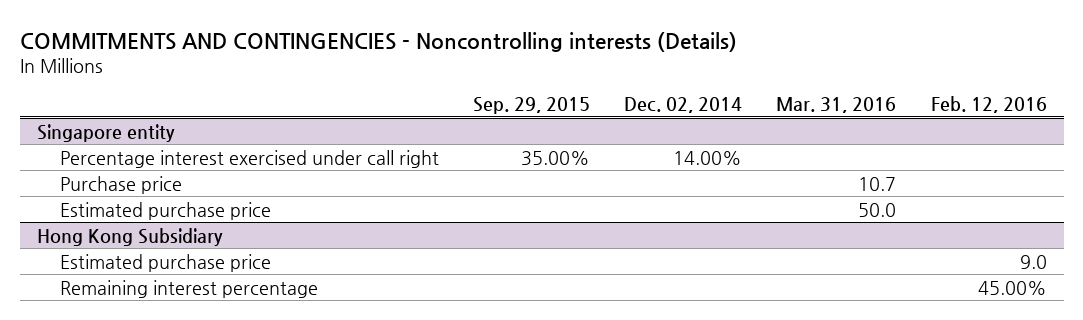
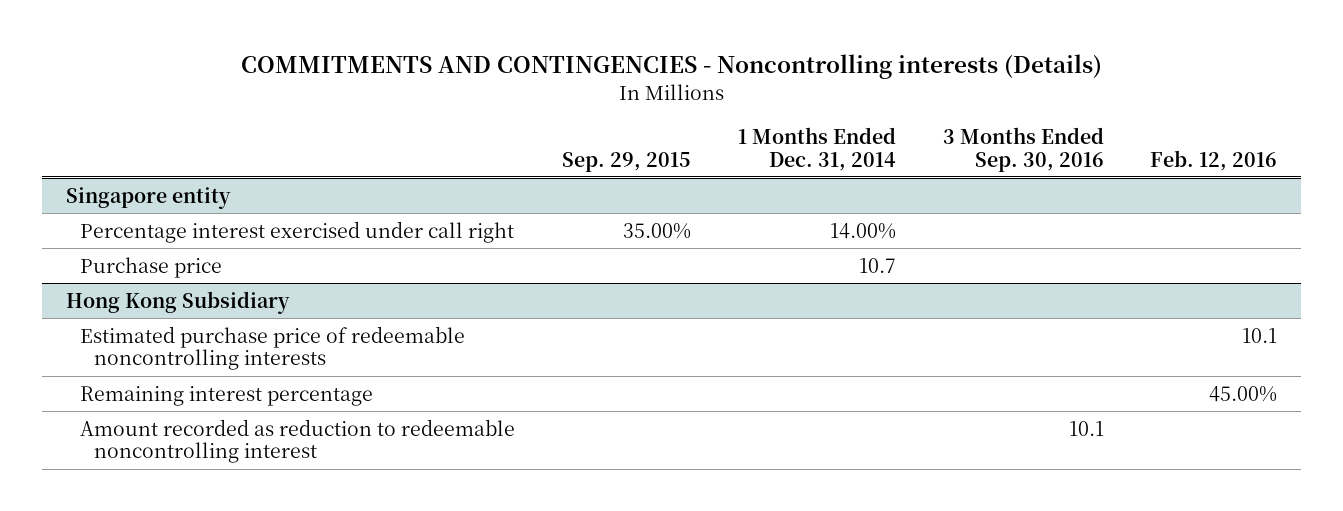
- | Sep. 29, 2015 | Dec. 02, 2014 | Mar. 31, 2016 | Feb. 12, 2016
+ | Sep. 29, 2015 | 1 Months Ended Dec. 31, 2014 | 3 Months Ended Sep. 30, 2016 | Feb. 12, 2016
@ Singapore entity
- Estimated purchase price | | | 50.0 |
@ Hong Kong Subsidiary
- Estimated purchase price | | | | 9.0
+ Estimated purchase price of redeemable noncontrolling interests | | | | 10.1
+ Amount recorded as reduction to redeemable noncontrolling interest | | | 10.1 |

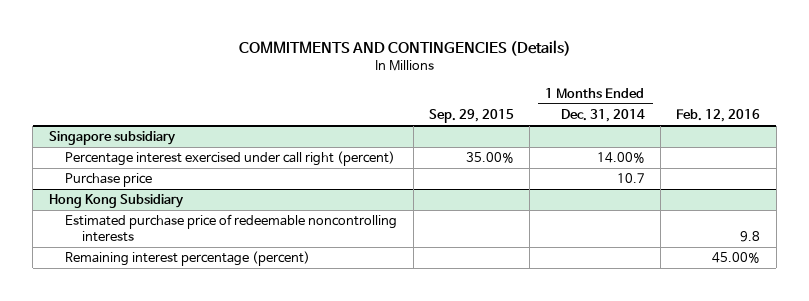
- COMMITMENTS AND CONTINGENCIES - Noncontrolling interests (Details)
+ COMMITMENTS AND CONTINGENCIES (Details)
- | Sep. 29, 2015 | 1 Months Ended Dec. 31, 2014 | 3 Months Ended Sep. 30, 2016 | Feb. 12, 2016
+ | Sep. 29, 2015 | 1 Months Ended Dec. 31, 2014 | Feb. 12, 2016
- Singapore entity
- Percentage interest exercised under call right | 35.00% | 14.00% | |
+ Singapore subsidiary
+ Percentage interest exercised under call right (percent) | 35.00% | 14.00% |
@ Hong Kong Subsidiary
- Estimated purchase price of redeemable noncontrolling interests | | | | 10.1
- Remaining interest percentage | | | | 45.00%
- Amount recorded as reduction to redeemable noncontrolling interest | | | 10.1 |
+ Estimated purchase price of redeemable noncontrolling interests | | | 9.8
+ Remaining interest percentage (percent) | | | 45.00%

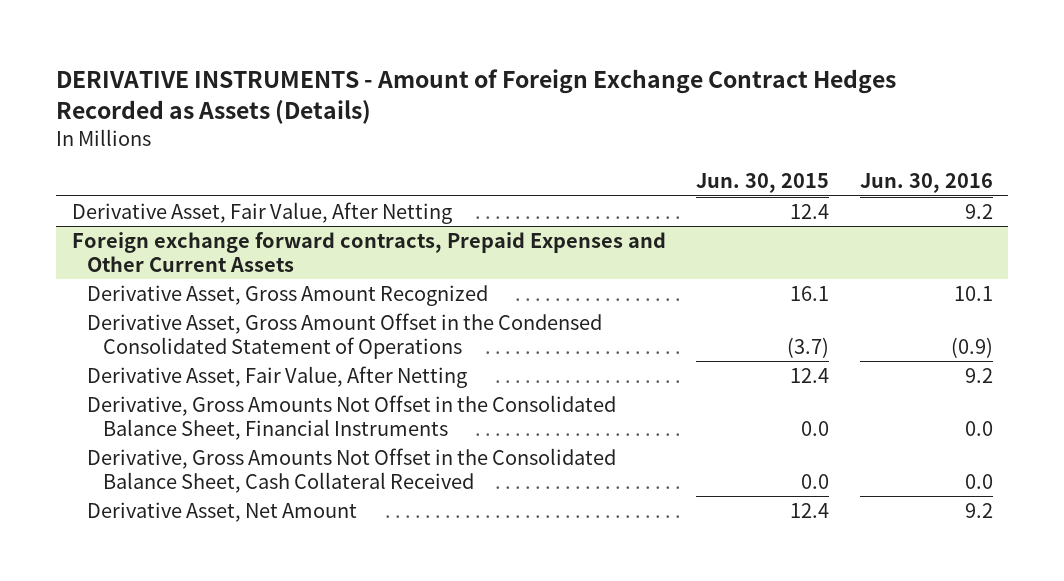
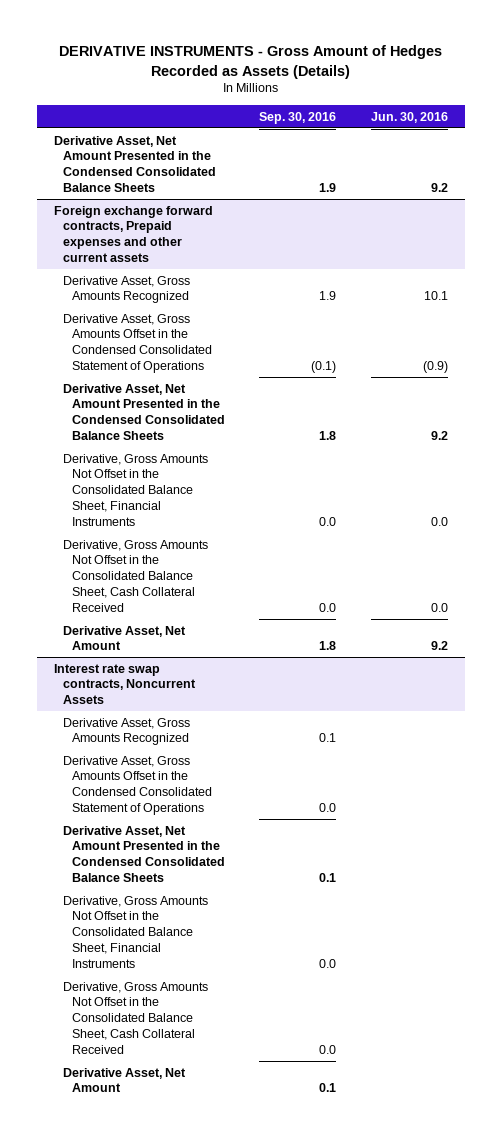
- DERIVATIVE INSTRUMENTS - Amount of Foreign Exchange Contract Hedges Recorded as Assets (Details)
+ DERIVATIVE INSTRUMENTS - Gross Amount of Hedges Recorded as Assets (Details)
- | Jun. 30, 2015 | Jun. 30, 2016
+ | Sep. 30, 2016 | Jun. 30, 2016
- Derivative Asset, Fair Value, After Netting | 12.4 | 9.2
- Foreign exchange forward contracts, Prepaid Expenses and Other Current Assets
- Derivative Asset, Gross Amount Recognized | 16.1 | 10.1
- Derivative Asset, Gross Amount Offset in the Condensed Consolidated Statement of Operations | (3.7) | (0.9)
- Derivative Asset, Fair Value, After Netting | 12.4 | 9.2
+ Derivative Asset, Net Amount Presented in the Condensed Consolidated Balance Sheets | 1.9 | 9.2
+ Foreign exchange forward contracts, Prepaid expenses and other current assets
+ Derivative Asset, Gross Amounts Recognized | 1.9 | 10.1
+ Derivative Asset, Gross Amounts Offset in the Condensed Consolidated Statement of Operations | (0.1) | (0.9)
+ Derivative Asset, Net Amount Presented in the Condensed Consolidated Balance Sheets | 1.8 | 9.2
+ Interest rate swap contracts, Noncurrent Assets
+ Derivative Asset, Gross Amounts Recognized | 0.1 |
+ Derivative Asset, Gross Amounts Offset in the Condensed Consolidated Statement of Operations | 0.0 |
+ Derivative Asset, Net Amount Presented in the Condensed Consolidated Balance Sheets | 0.1 |
+ Derivative, Gross Amounts Not Offset in the Consolidated Balance Sheet, Financial Instruments | 0.0 |
+ Derivative, Gross Amounts Not Offset in the Consolidated Balance Sheet, Cash Collateral Received | 0.0 |
+ Derivative Asset, Net Amount | 0.1 |

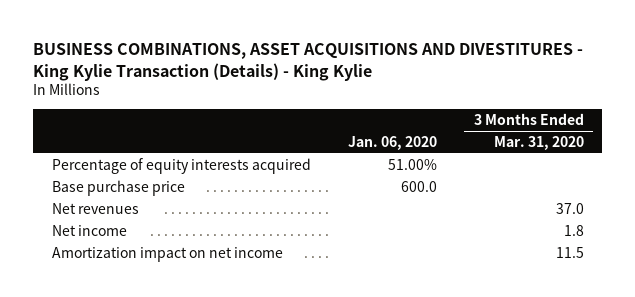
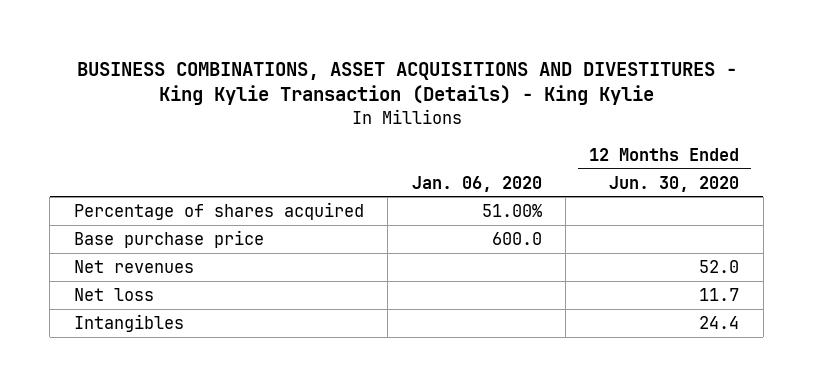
- | Jan. 06, 2020 | 3 Months Ended Mar. 31, 2020
+ | Jan. 06, 2020 | 12 Months Ended Jun. 30, 2020
- Percentage of equity interests acquired | 51.00% |
+ Percentage of shares acquired | 51.00% |
- Net income | | 1.8
- Amortization impact on net income | | 11.5
+ Net loss | | 11.7
+ Intangibles | | 24.4

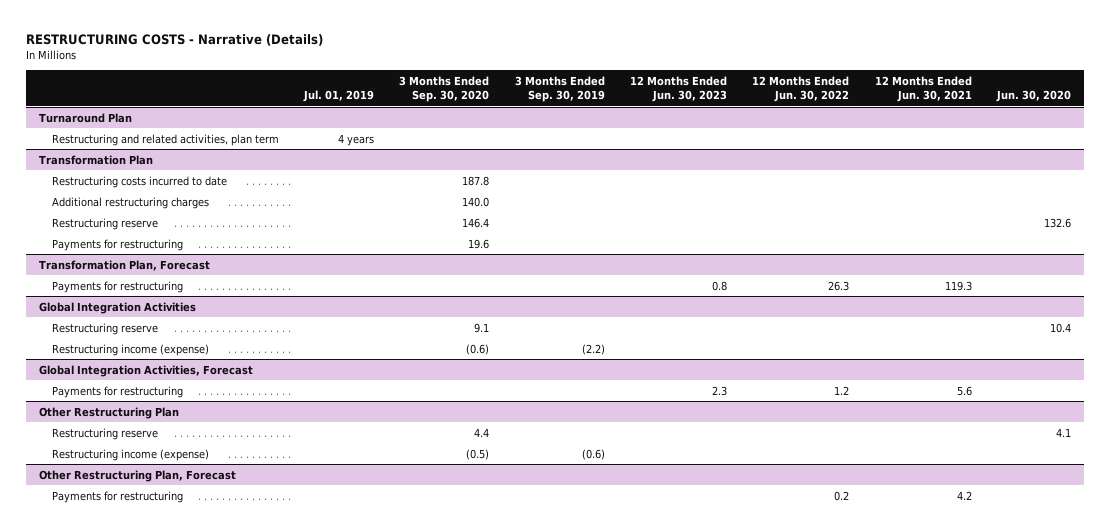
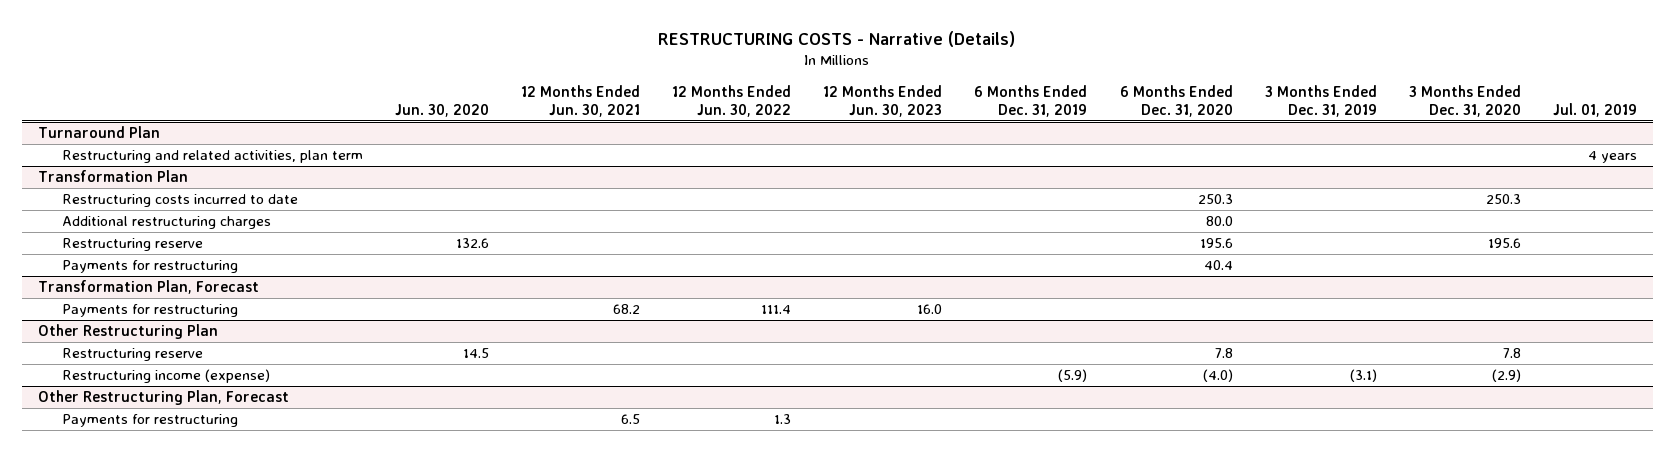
- | Jul. 01, 2019 | 3 Months Ended Sep. 30, 2020 | 3 Months Ended Sep. 30, 2019 | 12 Months Ended Jun. 30, 2023 | 12 Months Ended Jun. 30, 2022 | 12 Months Ended Jun. 30, 2021 | Jun. 30, 2020
+ | Jun. 30, 2020 | 12 Months Ended Jun. 30, 2021 | 12 Months Ended Jun. 30, 2022 | 12 Months Ended Jun. 30, 2023 | 6 Months Ended Dec. 31, 2019 | 6 Months Ended Dec. 31, 2020 | 3 Months Ended Dec. 31, 2019 | 3 Months Ended Dec. 31, 2020 | Jul. 01, 2019
@ Transformation Plan, Forecast
- Payments for restructuring | | | | 0.8 | 26.3 | 119.3 |
- Global Integration Activities
- Restructuring reserve | | 9.1 | | | | | 10.4
- Restructuring income (expense) | | (0.6) | (2.2) | | | |
- Global Integration Activities, Forecast
- Payments for restructuring | | | | 2.3 | 1.2 | 5.6 |
@ Transformation Plan, Forecast
+ Payments for restructuring | | 68.2 | 111.4 | 16.0 | | | | |
@ Other Restructuring Plan
- Restructuring reserve | | 4.4 | | | | | 4.1
+ Restructuring reserve | 14.5 | | | | | 7.8 | | 7.8 |
@ Other Restructuring Plan, Forecast
- Payments for restructuring | | | | | 0.2 | 4.2 |
+ Payments for restructuring | | 6.5 | 1.3 | | | | | |

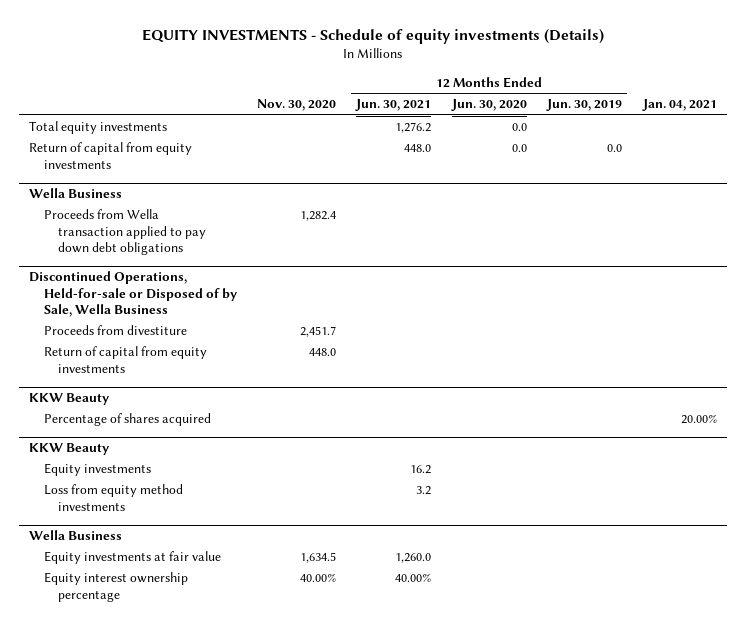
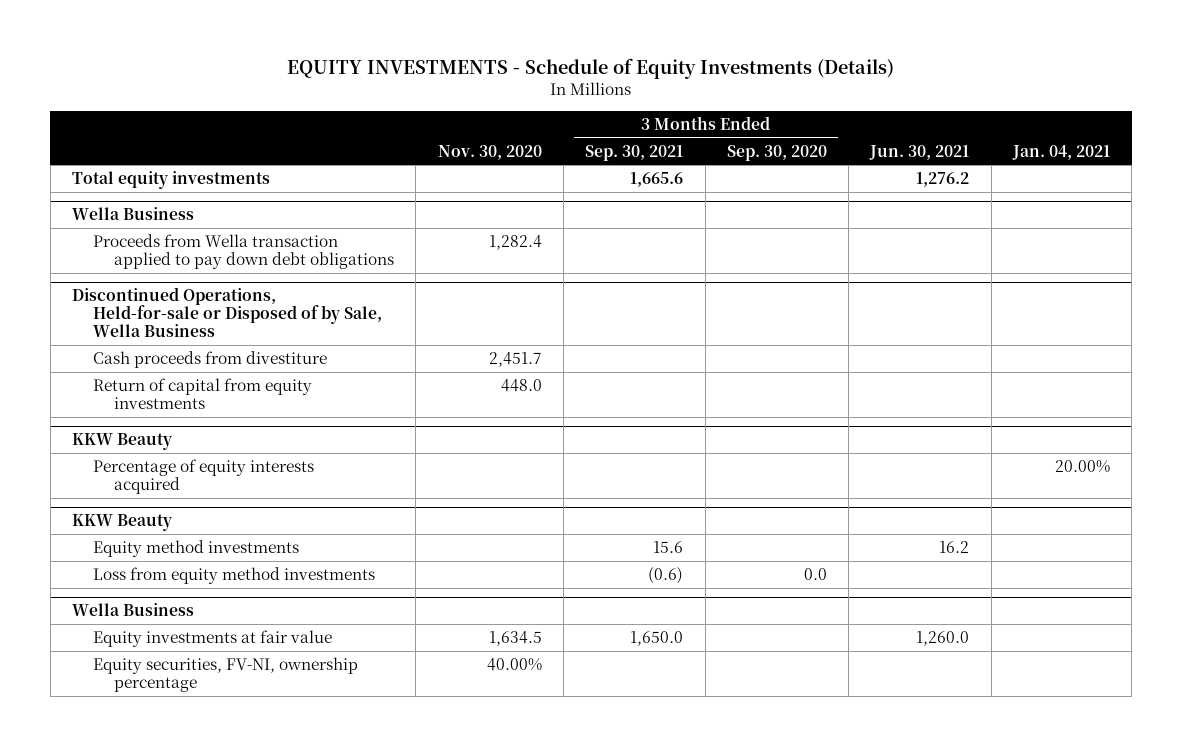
- EQUITY INVESTMENTS - Schedule of equity investments (Details)
+ EQUITY INVESTMENTS - Schedule of Equity Investments (Details)
- | Nov. 30, 2020 | 12 Months Ended Jun. 30, 2021 | 12 Months Ended Jun. 30, 2020 | 12 Months Ended Jun. 30, 2019 | Jan. 04, 2021
+ | Nov. 30, 2020 | 3 Months Ended Sep. 30, 2021 | 3 Months Ended Sep. 30, 2020 | Jun. 30, 2021 | Jan. 04, 2021
- Return of capital from equity investments | | 448.0 | 0.0 | 0.0 |
@ Discontinued Operations, Held-for-sale or Disposed of by Sale, Wella Business
- Proceeds from divestiture | 2,451.7 | | | |
+ Cash proceeds from divestiture | 2,451.7 | | | |
@ KKW Beauty
- Percentage of shares acquired | | | | | 20.00%
+ Percentage of equity interests acquired | | | | | 20.00%
- Equity investments | | 16.2 | | |
+ Equity method investments | | 15.6 | | 16.2 |
@ Wella Business
- Equity interest ownership percentage | 40.00% | 40.00% | | |
+ Equity securities, FV-NI, ownership percentage | 40.00% | | | |

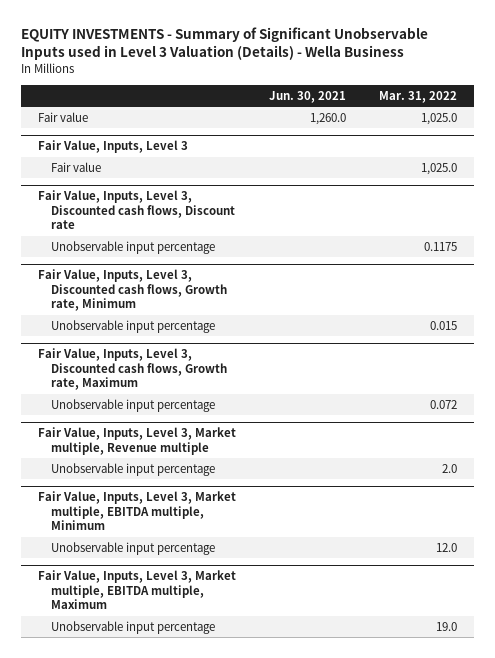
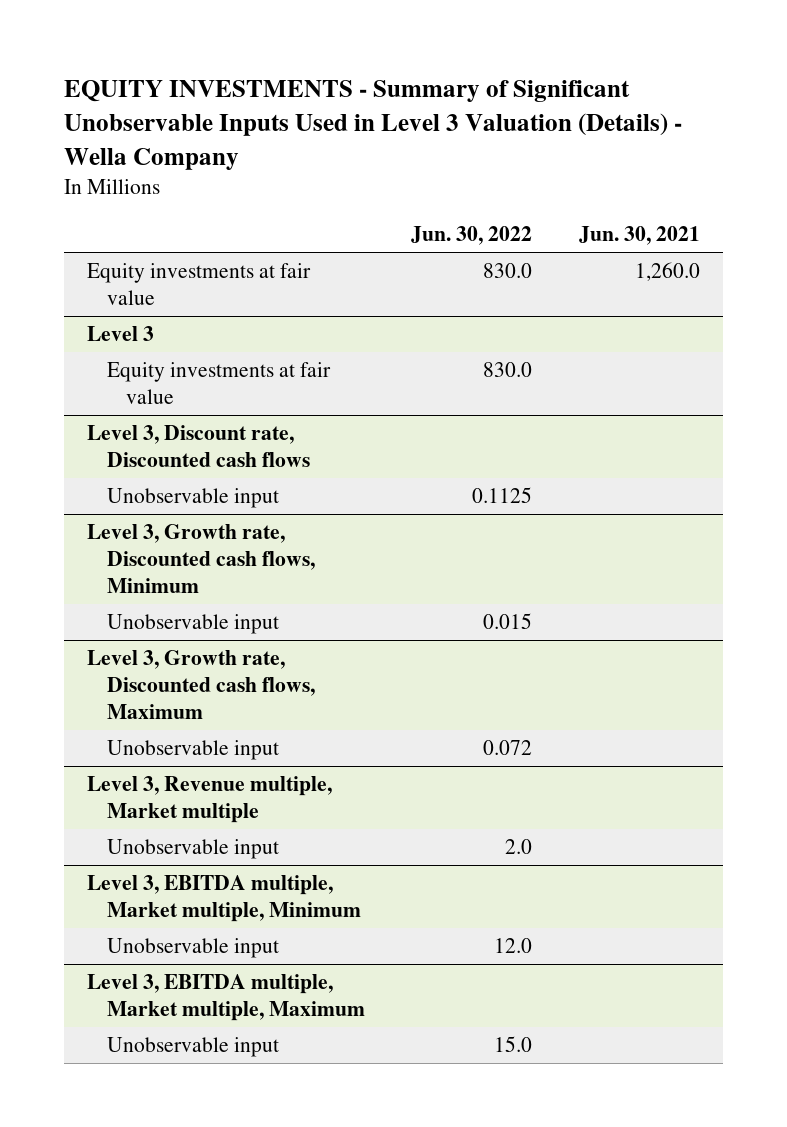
- EQUITY INVESTMENTS - Summary of Significant Unobservable Inputs used in Level 3 Valuation (Details) - Wella Business
+ EQUITY INVESTMENTS - Summary of Significant Unobservable Inputs Used in Level 3 Valuation (Details) - Wella Company
- | Jun. 30, 2021 | Mar. 31, 2022
+ | Jun. 30, 2022 | Jun. 30, 2021
- Fair value | 1,260.0 | 1,025.0
- Fair Value, Inputs, Level 3
- Fair value | | 1,025.0
- Fair Value, Inputs, Level 3, Discounted cash flows, Discount rate
- Unobservable input percentage | | 0.1175
- Fair Value, Inputs, Level 3, Discounted cash flows, Growth rate, Minimum
- Unobservable input percentage | | 0.015
- Fair Value, Inputs, Level 3, Discounted cash flows, Growth rate, Maximum
- Unobservable input percentage | | 0.072
- Fair Value, Inputs, Level 3, Market multiple, Revenue multiple
- Unobservable input percentage | | 2.0
- Fair Value, Inputs, Level 3, Market multiple, EBITDA multiple, Minimum
- Unobservable input percentage | | 12.0
- Fair Value, Inputs, Level 3, Market multiple, EBITDA multiple, Maximum
- Unobservable input percentage | | 19.0
+ Equity investments at fair value | 830.0 | 1,260.0
+ Level 3
+ Equity investments at fair value | 830.0 |
+ Level 3, Discount rate, Discounted cash flows
+ Unobservable input | 0.1125 |
+ Level 3, Growth rate, Discounted cash flows, Minimum
+ Unobservable input | 0.015 |
+ Level 3, Growth rate, Discounted cash flows, Maximum
+ Unobservable input | 0.072 |
+ Level 3, Revenue multiple, Market multiple
+ Unobservable input | 2.0 |
+ Level 3, EBITDA multiple, Market multiple, Minimum
+ Unobservable input | 12.0 |
+ Level 3, EBITDA multiple, Market multiple, Maximum
+ Unobservable input | 15.0 |

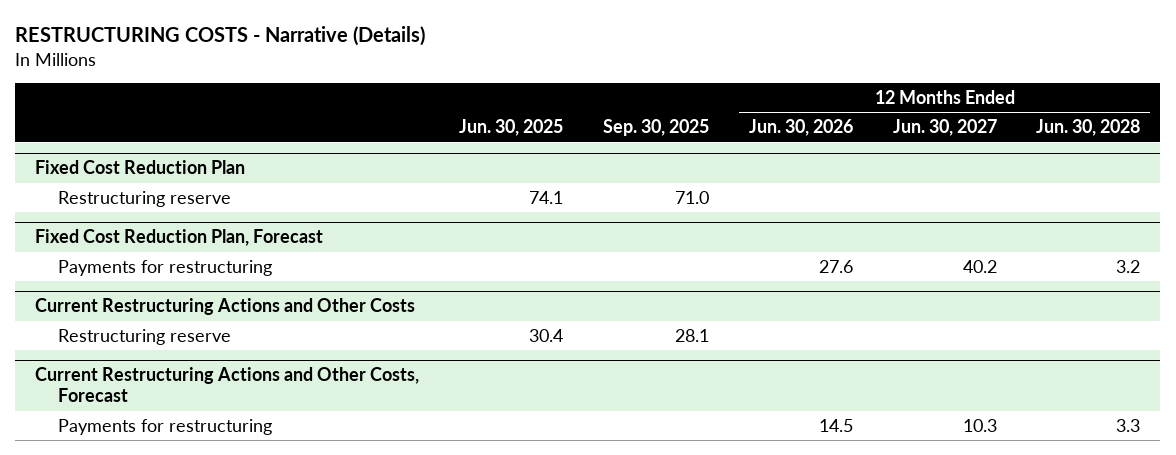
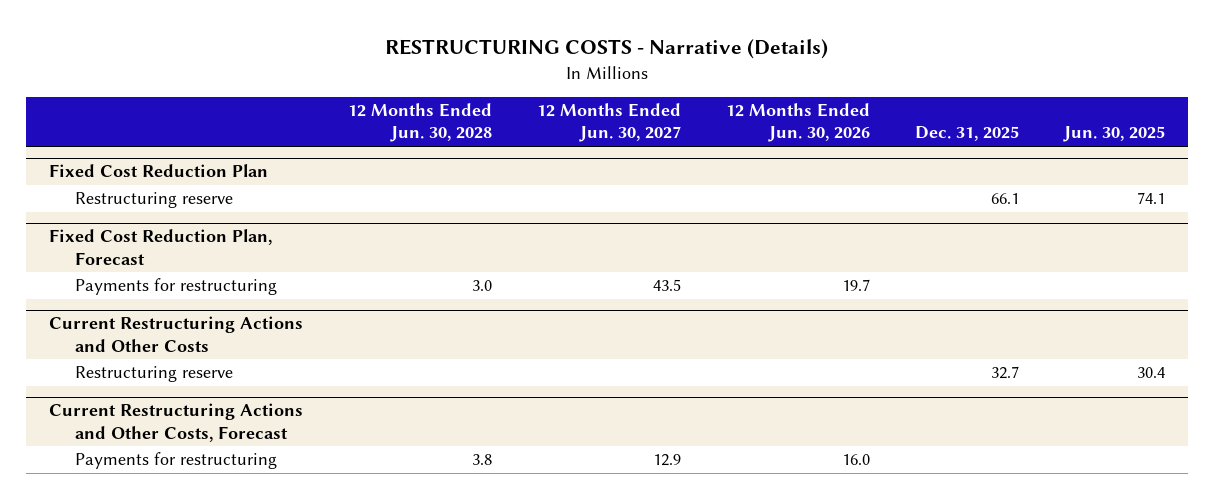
- | Jun. 30, 2025 | Sep. 30, 2025 | 12 Months Ended Jun. 30, 2026 | 12 Months Ended Jun. 30, 2027 | 12 Months Ended Jun. 30, 2028
+ | 12 Months Ended Jun. 30, 2028 | 12 Months Ended Jun. 30, 2027 | 12 Months Ended Jun. 30, 2026 | Dec. 31, 2025 | Jun. 30, 2025
@ Fixed Cost Reduction Plan, Forecast
- Payments for restructuring | | | 27.6 | 40.2 | 3.2
+ Payments for restructuring | 3.0 | 43.5 | 19.7 | |
@ Current Restructuring Actions and Other Costs, Forecast
- Payments for restructuring | | | 14.5 | 10.3 | 3.3
+ Payments for restructuring | 3.8 | 12.9 | 16.0 | |

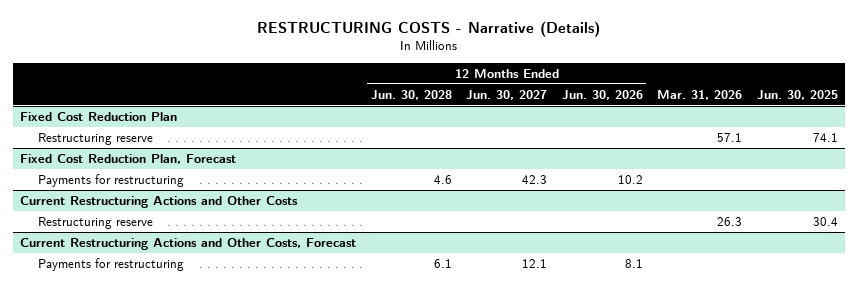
- | 12 Months Ended Jun. 30, 2028 | 12 Months Ended Jun. 30, 2027 | 12 Months Ended Jun. 30, 2026 | Dec. 31, 2025 | Jun. 30, 2025
+ | 12 Months Ended Jun. 30, 2028 | 12 Months Ended Jun. 30, 2027 | 12 Months Ended Jun. 30, 2026 | Mar. 31, 2026 | Jun. 30, 2025
@ Fixed Cost Reduction Plan, Forecast
- Payments for restructuring | 3.0 | 43.5 | 19.7 | |
+ Payments for restructuring | 4.6 | 42.3 | 10.2 | |
@ Current Restructuring Actions and Other Costs, Forecast
- Payments for restructuring | 3.8 | 12.9 | 16.0 | |
+ Payments for restructuring | 6.1 | 12.1 | 8.1 | |

